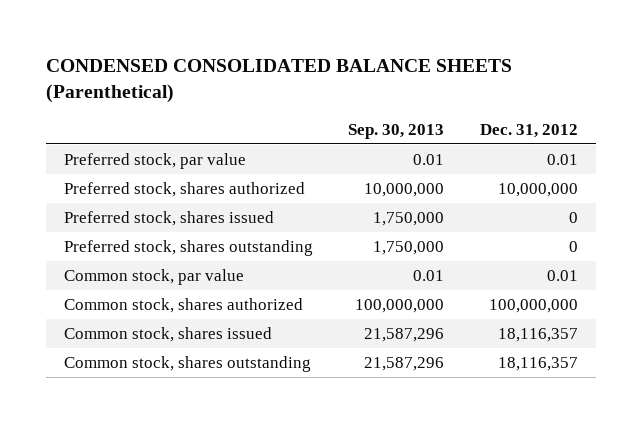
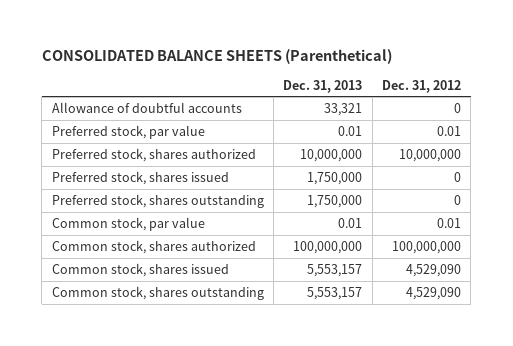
- CONDENSED CONSOLIDATED BALANCE SHEETS (Parenthetical)
+ CONSOLIDATED BALANCE SHEETS (Parenthetical)
- | Sep. 30, 2013 | Dec. 31, 2012
+ | Dec. 31, 2013 | Dec. 31, 2012
+ Allowance of doubtful accounts | 33,321 | 0
- Common stock, shares issued | 21,587,296 | 18,116,357
- Common stock, shares outstanding | 21,587,296 | 18,116,357
+ Common stock, shares issued | 5,553,157 | 4,529,090
+ Common stock, shares outstanding | 5,553,157 | 4,529,090

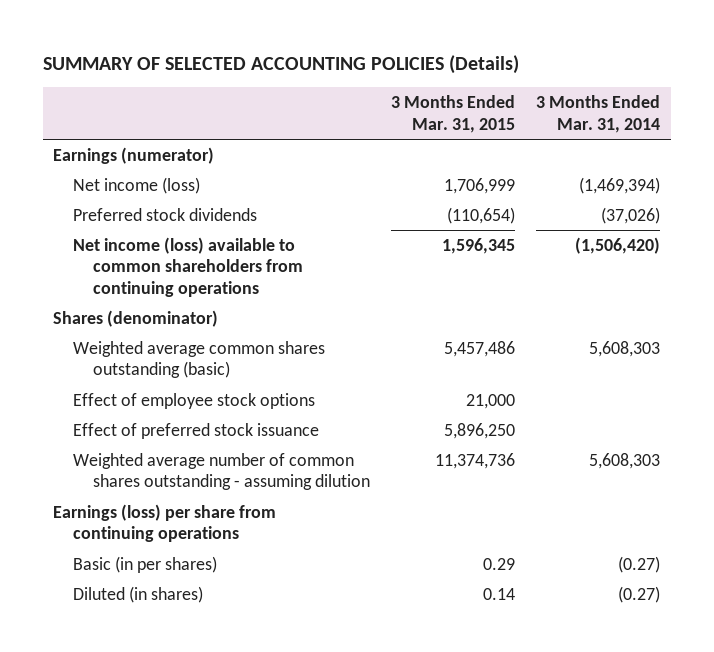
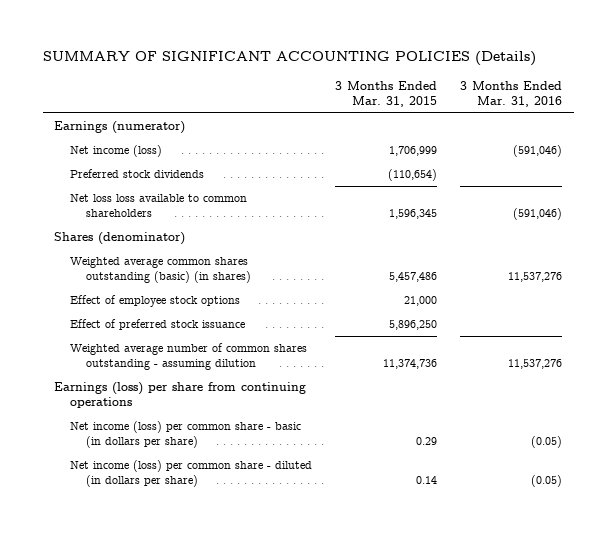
- SUMMARY OF SELECTED ACCOUNTING POLICIES (Details)
+ SUMMARY OF SIGNIFICANT ACCOUNTING POLICIES (Details)
- | 3 Months Ended Mar. 31, 2015 | 3 Months Ended Mar. 31, 2014
+ | 3 Months Ended Mar. 31, 2015 | 3 Months Ended Mar. 31, 2016
- Net income (loss) available to common shareholders from continuing operations | 1,596,345 | (1,506,420)
+ Net loss loss available to common shareholders | 1,596,345 | (591,046)
- Weighted average common shares outstanding (basic) | 5,457,486 | 5,608,303
+ Weighted average common shares outstanding (basic) (in shares) | 5,457,486 | 11,537,276
- Basic (in per shares) | 0.29 | (0.27)
- Diluted (in shares) | 0.14 | (0.27)
+ Net income (loss) per common share - basic (in dollars per share) | 0.29 | (0.05)
+ Net income (loss) per common share - diluted (in dollars per share) | 0.14 | (0.05)

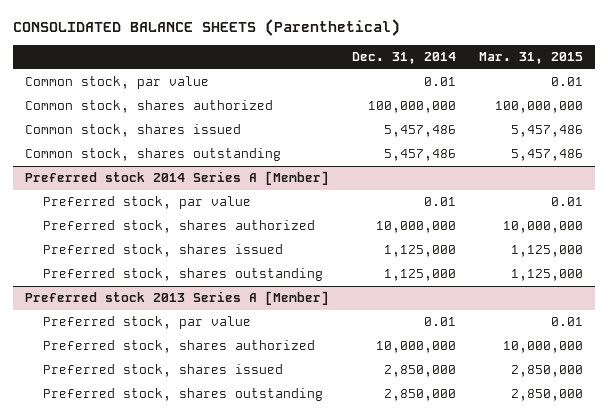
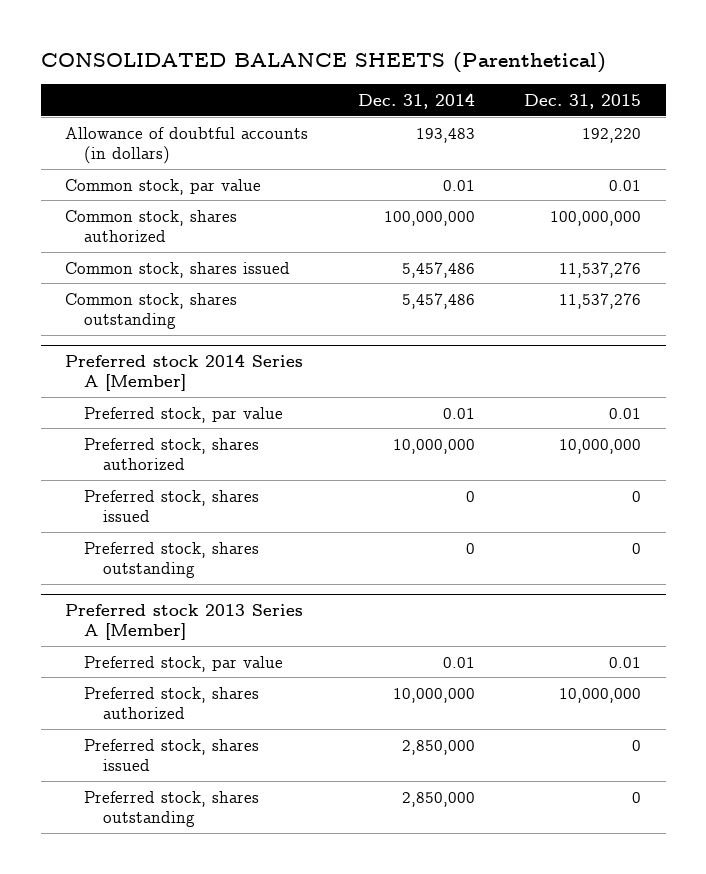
- | Dec. 31, 2014 | Mar. 31, 2015
+ | Dec. 31, 2014 | Dec. 31, 2015
+ Allowance of doubtful accounts (in dollars) | 193,483 | 192,220
@ Preferred stock 2014 Series A [Member]
- Preferred stock, shares issued | 1,125,000 | 1,125,000
- Preferred stock, shares outstanding | 1,125,000 | 1,125,000
+ Preferred stock, shares issued | 0 | 0
+ Preferred stock, shares outstanding | 0 | 0

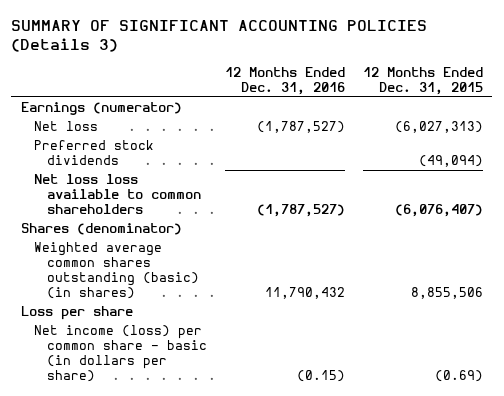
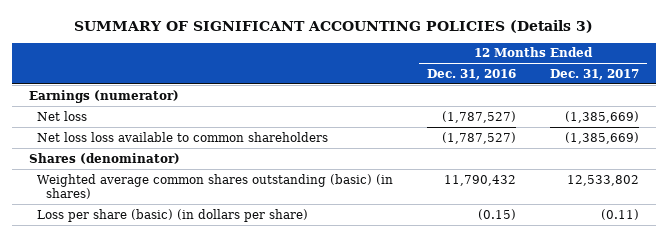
- | 12 Months Ended Dec. 31, 2016 | 12 Months Ended Dec. 31, 2015
+ | 12 Months Ended Dec. 31, 2016 | 12 Months Ended Dec. 31, 2017
- Preferred stock dividends | | (49,094)
- Loss per share
- Net income (loss) per common share - basic (in dollars per share) | (0.15) | (0.69)
+ Loss per share (basic) (in dollars per share) | (0.15) | (0.11)

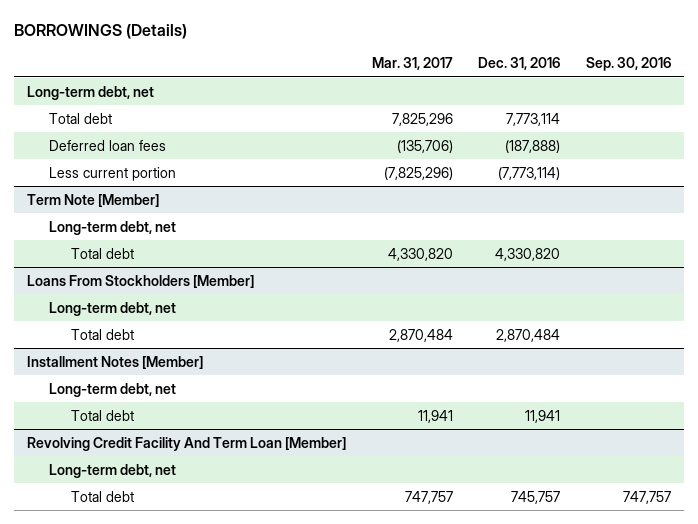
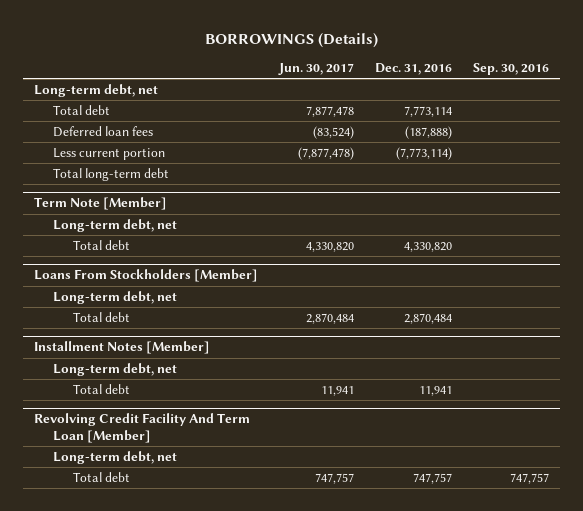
- | Mar. 31, 2017 | Dec. 31, 2016 | Sep. 30, 2016
+ | Jun. 30, 2017 | Dec. 31, 2016 | Sep. 30, 2016
+ Total long-term debt
@ Revolving Credit Facility And Term Loan [Member]
- Total debt | 747,757 | 745,757 | 747,757
+ Total debt | 747,757 | 747,757 | 747,757

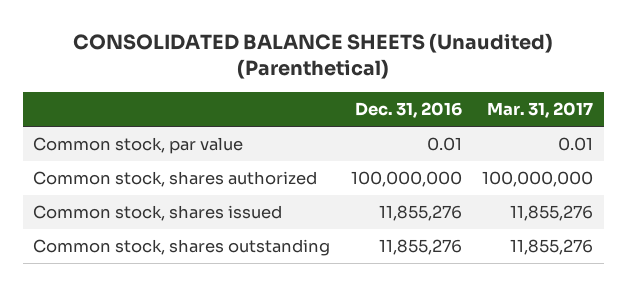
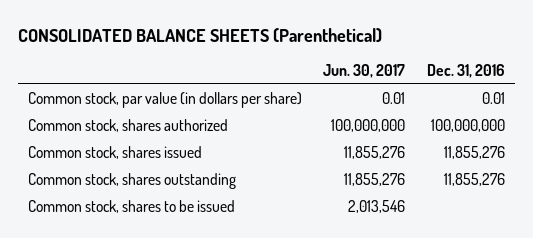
- CONSOLIDATED BALANCE SHEETS (Unaudited) (Parenthetical)
+ CONSOLIDATED BALANCE SHEETS (Parenthetical)
- | Dec. 31, 2016 | Mar. 31, 2017
+ | Jun. 30, 2017 | Dec. 31, 2016
- Common stock, par value | 0.01 | 0.01
+ Common stock, par value (in dollars per share) | 0.01 | 0.01
+ Common stock, shares to be issued | 2,013,546 |

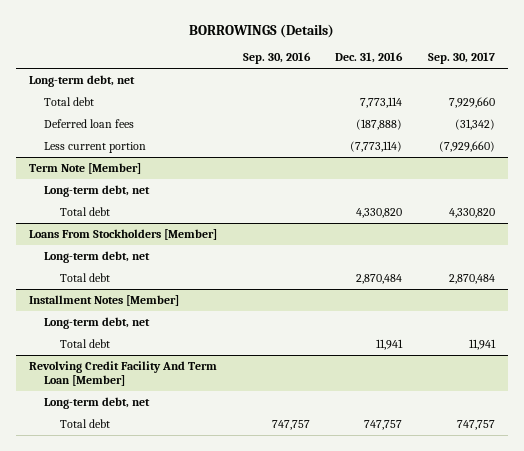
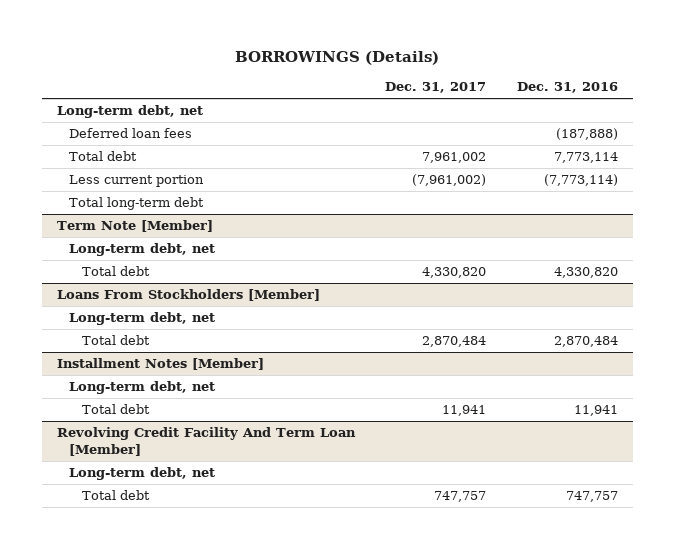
- | Sep. 30, 2016 | Dec. 31, 2016 | Sep. 30, 2017
+ | Dec. 31, 2017 | Dec. 31, 2016
moved down: Total debt | 7,961,002 | 7,773,114
+ Total long-term debt

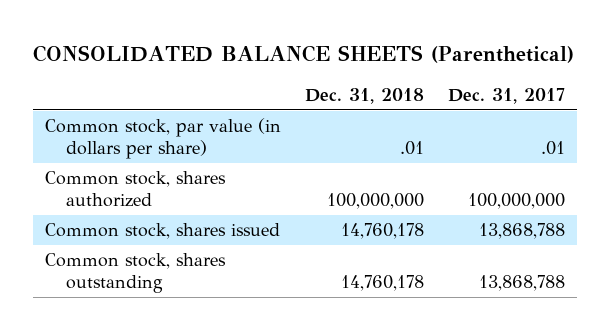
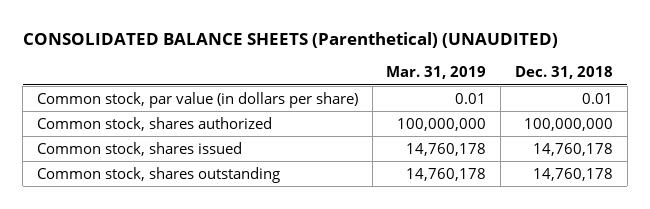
- CONSOLIDATED BALANCE SHEETS (Parenthetical)
+ CONSOLIDATED BALANCE SHEETS (Parenthetical) (UNAUDITED)
- | Dec. 31, 2018 | Dec. 31, 2017
+ | Mar. 31, 2019 | Dec. 31, 2018
- Common stock, par value (in dollars per share) | .01 | .01
+ Common stock, par value (in dollars per share) | 0.01 | 0.01

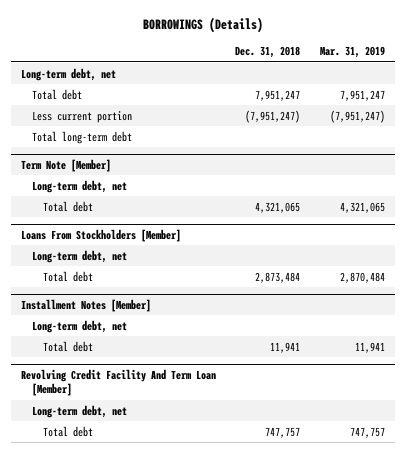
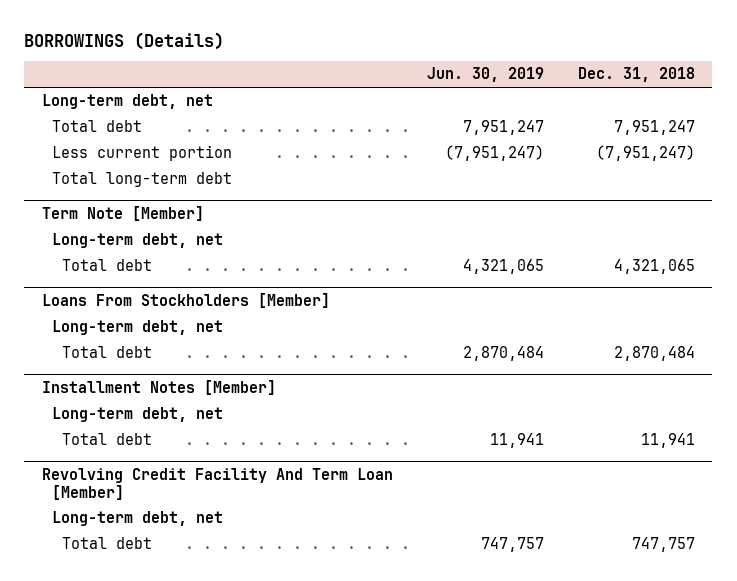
- | Dec. 31, 2018 | Mar. 31, 2019
+ | Jun. 30, 2019 | Dec. 31, 2018
@ Loans From Stockholders [Member]
- Total debt | 2,873,484 | 2,870,484
+ Total debt | 2,870,484 | 2,870,484

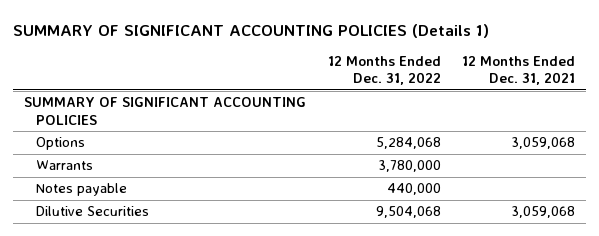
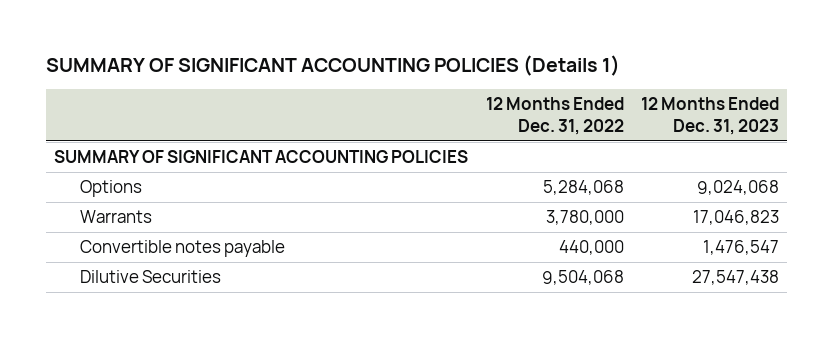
- | 12 Months Ended Dec. 31, 2022 | 12 Months Ended Dec. 31, 2021
+ | 12 Months Ended Dec. 31, 2022 | 12 Months Ended Dec. 31, 2023
- Notes payable | 440,000 |
+ Convertible notes payable | 440,000 | 1,476,547

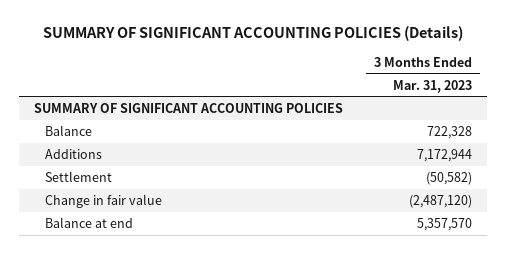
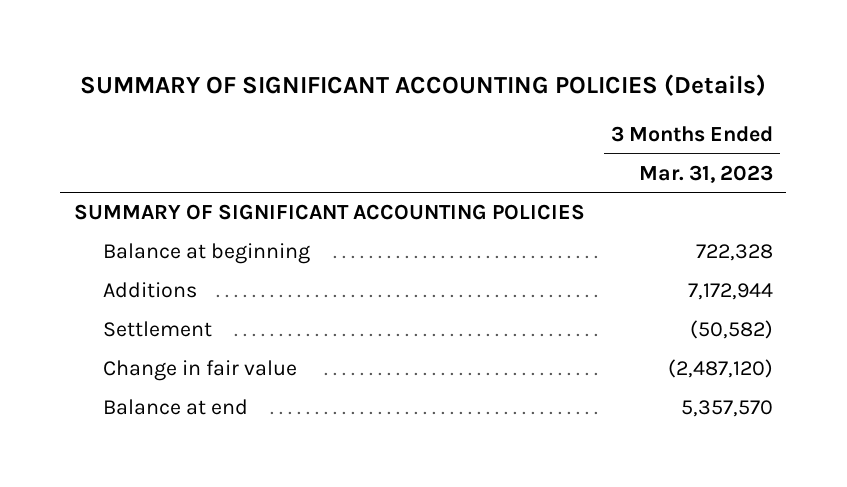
- Balance | 722,328
+ Balance at beginning | 722,328

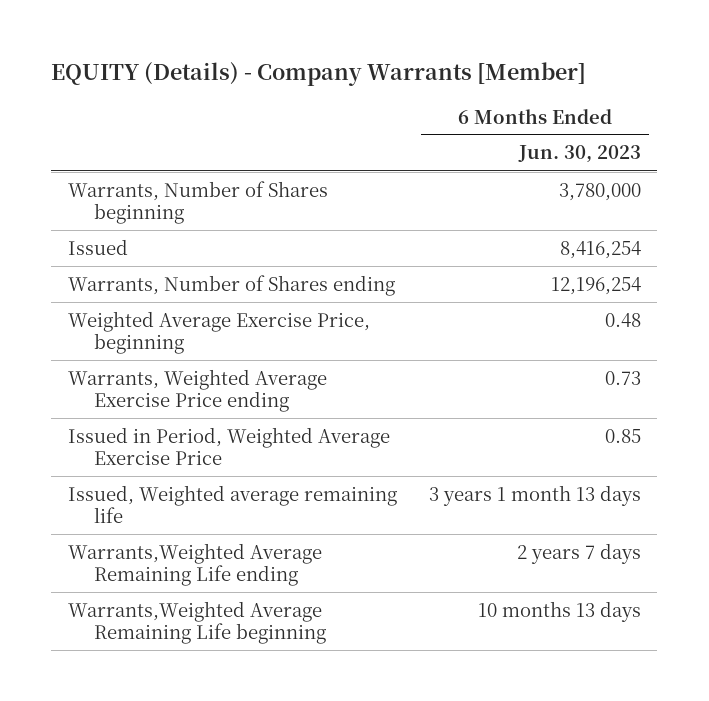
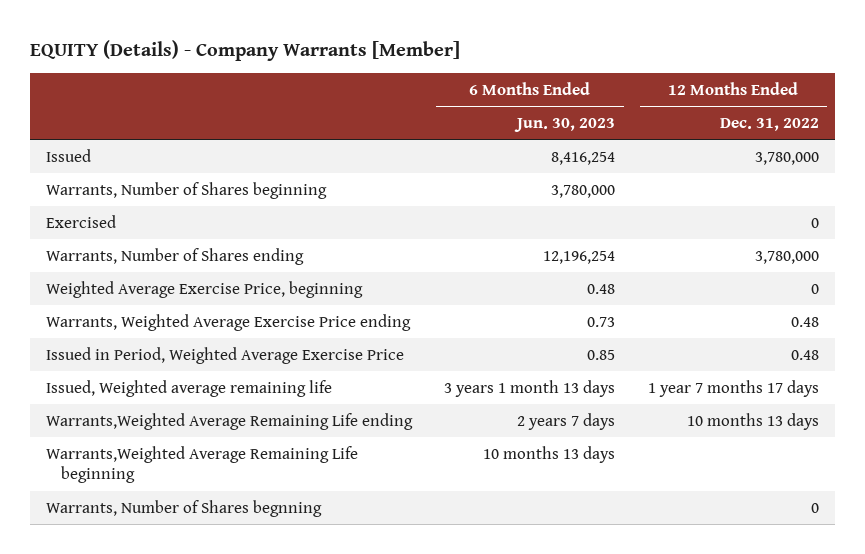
- | 6 Months Ended Jun. 30, 2023
+ | 6 Months Ended Jun. 30, 2023 | 12 Months Ended Dec. 31, 2022
moved down: Warrants, Number of Shares beginning | 3,780,000 |
+ Exercised | | 0
+ Warrants, Number of Shares begnning | | 0

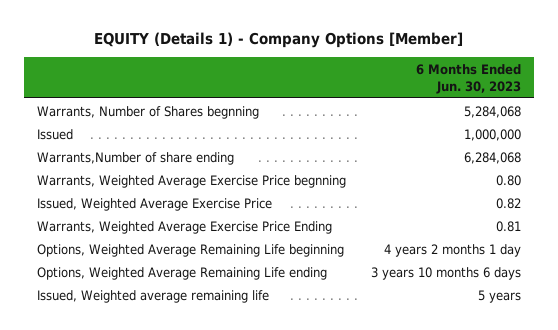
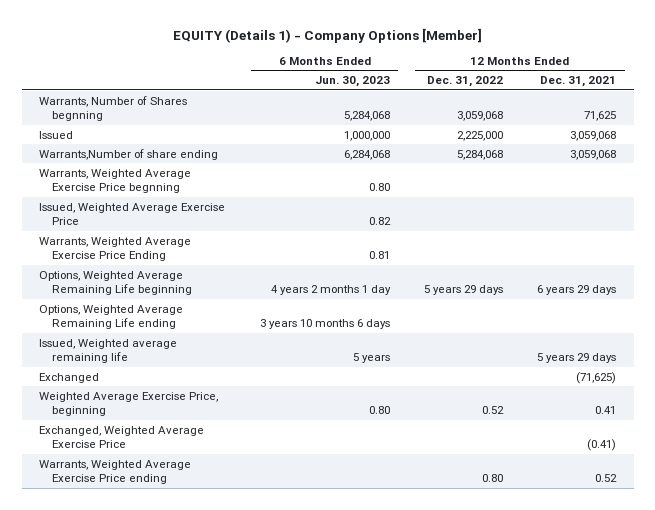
- | 6 Months Ended Jun. 30, 2023
+ | 6 Months Ended Jun. 30, 2023 | 12 Months Ended Dec. 31, 2022 | 12 Months Ended Dec. 31, 2021
+ Exchanged | | | (71,625)
+ Weighted Average Exercise Price, beginning | 0.80 | 0.52 | 0.41
+ Exchanged, Weighted Average Exercise Price | | | (0.41)
+ Warrants, Weighted Average Exercise Price ending | | 0.80 | 0.52

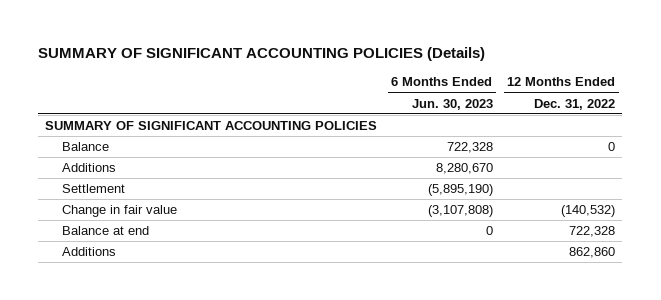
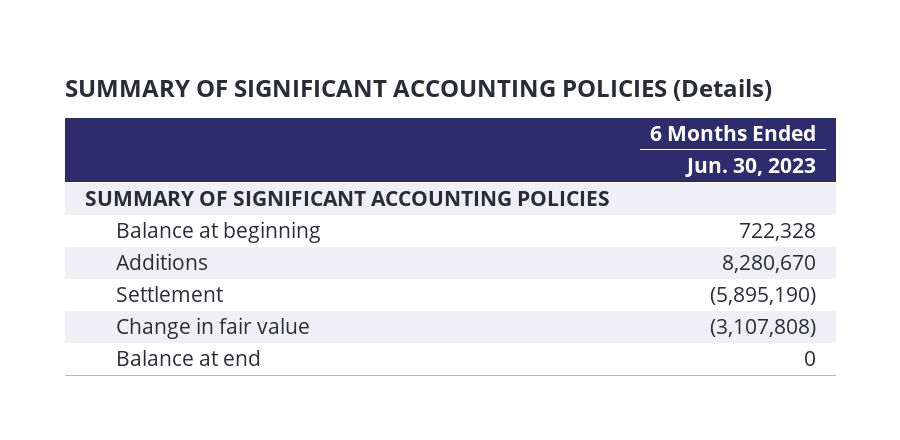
- | 6 Months Ended Jun. 30, 2023 | 12 Months Ended Dec. 31, 2022
+ | 6 Months Ended Jun. 30, 2023
- Balance | 722,328 | 0
+ Balance at beginning | 722,328
- Additions | | 862,860

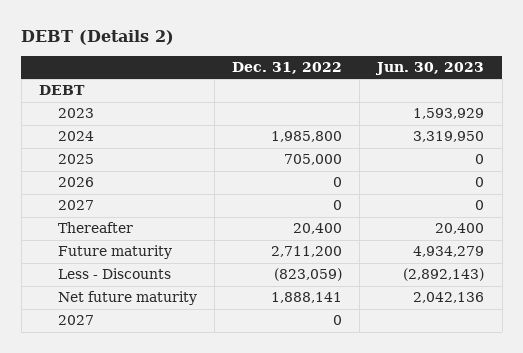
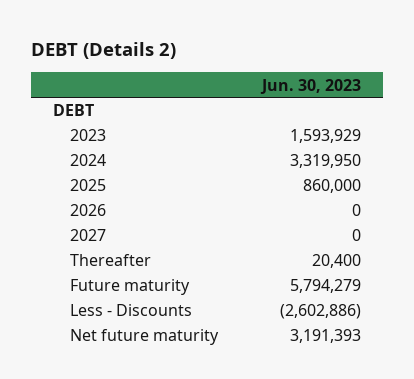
- | Dec. 31, 2022 | Jun. 30, 2023
+ | Jun. 30, 2023
- 2025 | 705,000 | 0
+ 2025 | 860,000
- Future maturity | 2,711,200 | 4,934,279
- Less - Discounts | (823,059) | (2,892,143)
- Net future maturity | 1,888,141 | 2,042,136
- 2027 | 0 |
+ Future maturity | 5,794,279
+ Less - Discounts | (2,602,886)
+ Net future maturity | 3,191,393

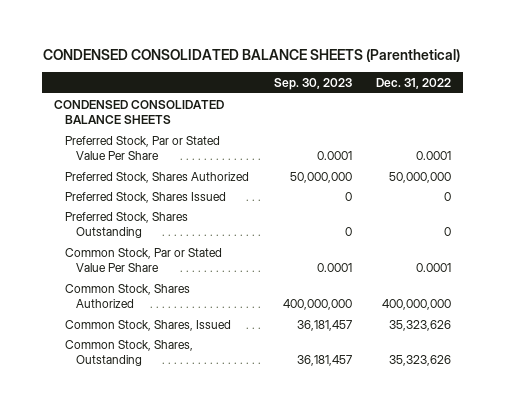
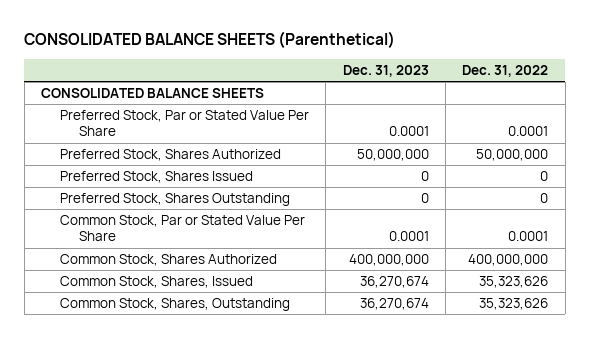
- CONDENSED CONSOLIDATED BALANCE SHEETS (Parenthetical)
+ CONSOLIDATED BALANCE SHEETS (Parenthetical)
- | Sep. 30, 2023 | Dec. 31, 2022
+ | Dec. 31, 2023 | Dec. 31, 2022
- CONDENSED CONSOLIDATED BALANCE SHEETS
+ CONSOLIDATED BALANCE SHEETS

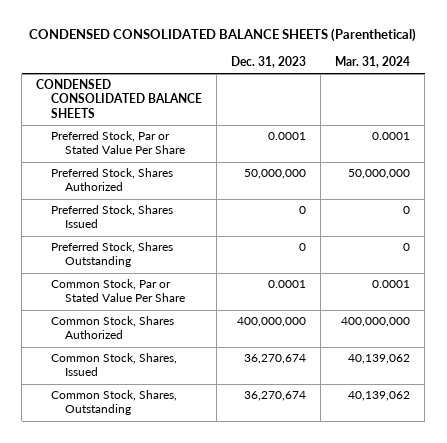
- CONSOLIDATED BALANCE SHEETS (Parenthetical)
+ CONDENSED CONSOLIDATED BALANCE SHEETS (Parenthetical)
- | Dec. 31, 2023 | Dec. 31, 2022
+ | Dec. 31, 2023 | Mar. 31, 2024
- CONSOLIDATED BALANCE SHEETS
+ CONDENSED CONSOLIDATED BALANCE SHEETS

